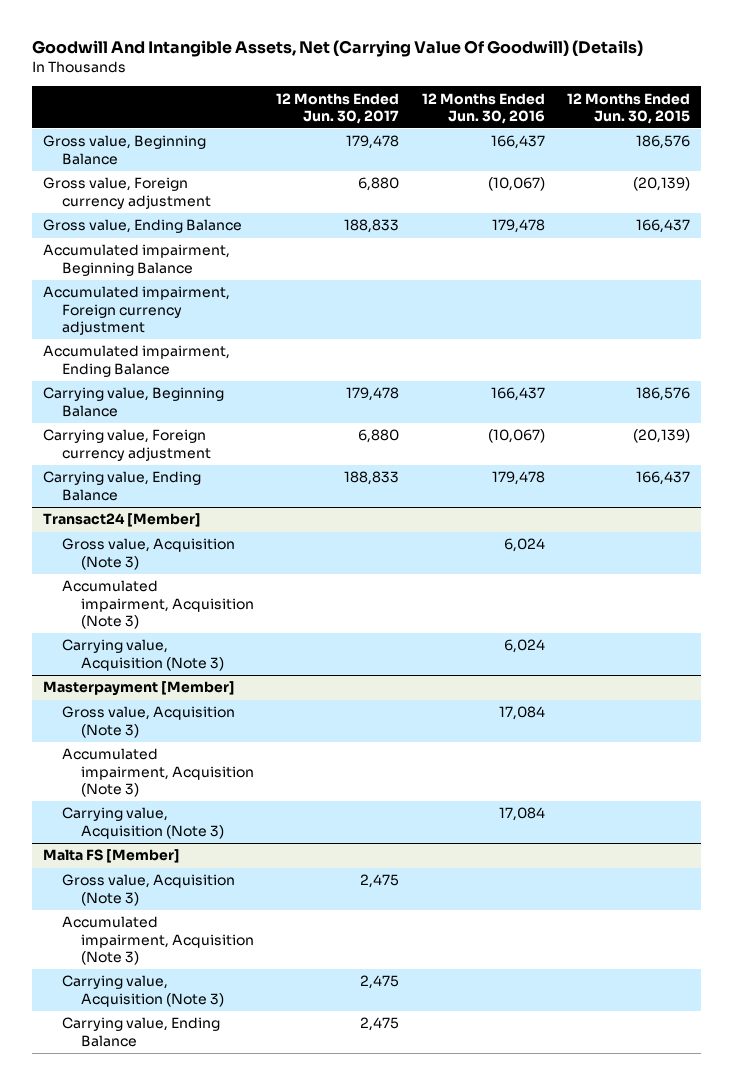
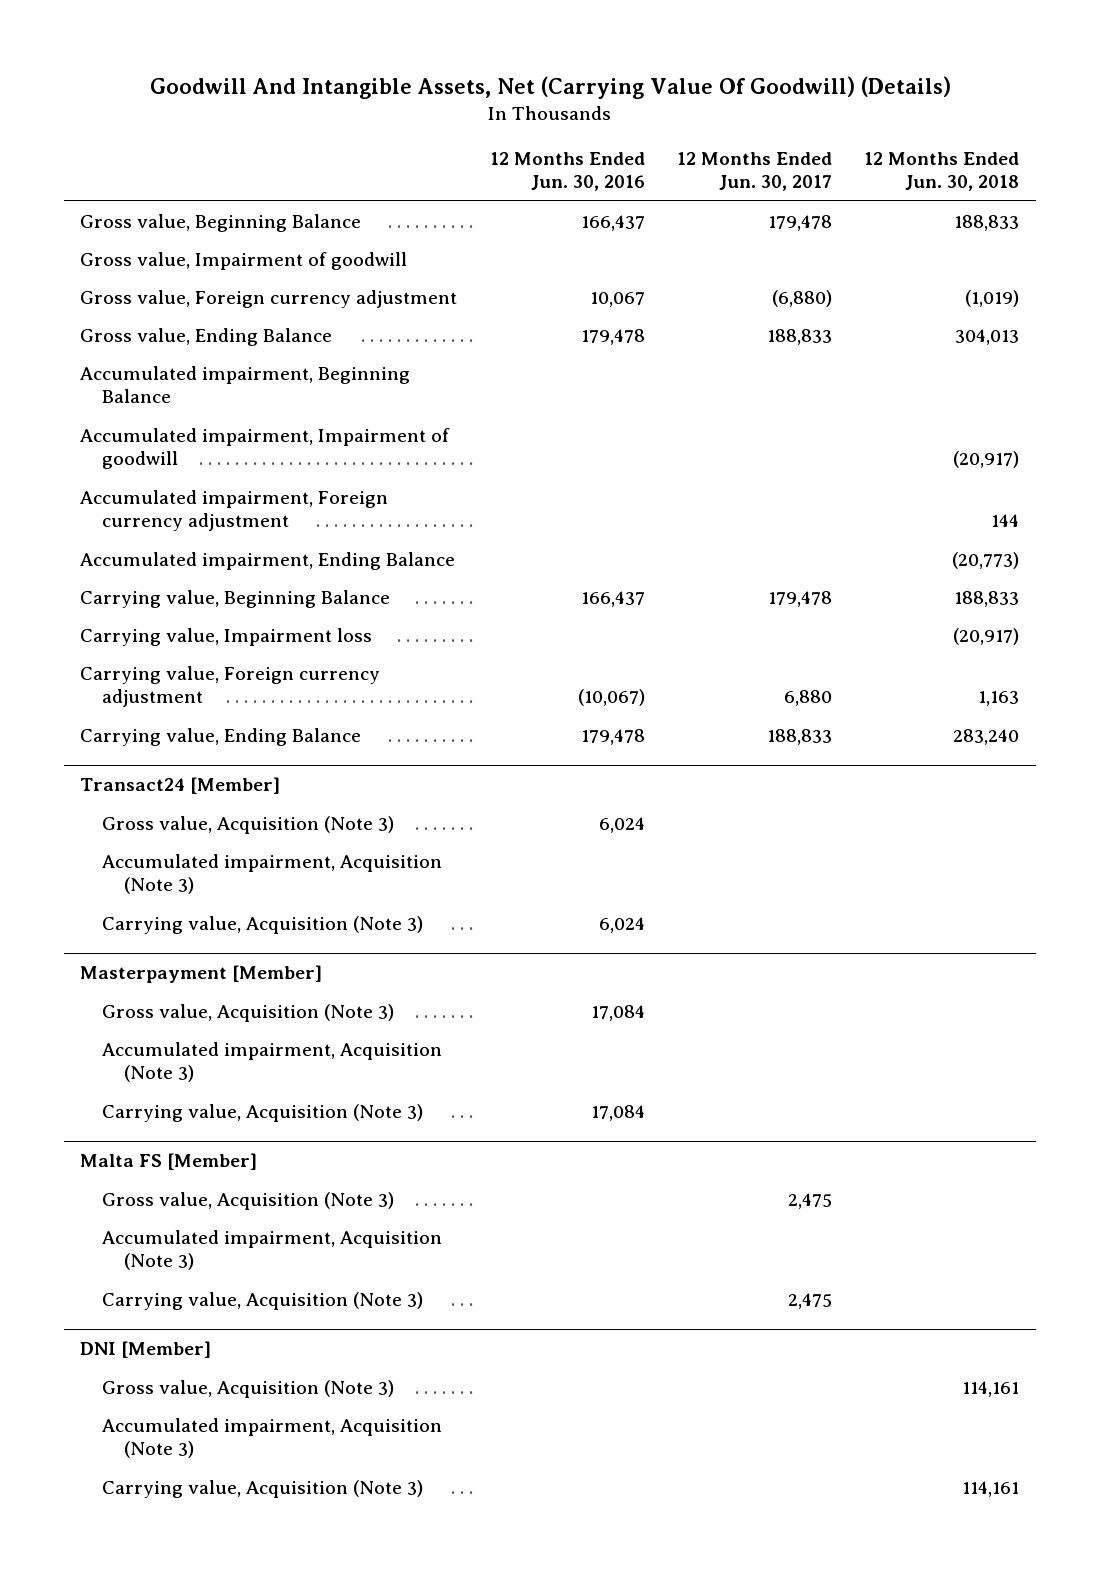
- | 12 Months Ended Jun. 30, 2017 | 12 Months Ended Jun. 30, 2016 | 12 Months Ended Jun. 30, 2015
+ | 12 Months Ended Jun. 30, 2016 | 12 Months Ended Jun. 30, 2017 | 12 Months Ended Jun. 30, 2018
- Gross value, Foreign currency adjustment | 6,880 | (10,067) | (20,139)
+ Gross value, Impairment of goodwill
+ Gross value, Foreign currency adjustment | 10,067 | (6,880) | (1,019)
+ Accumulated impairment, Impairment of goodwill | | | (20,917)
+ Carrying value, Impairment loss | | | (20,917)
@ Malta FS [Member]
- Carrying value, Ending Balance | 2,475 | |
+ DNI [Member]
+ Gross value, Acquisition (Note 3) | | | 114,161
+ Accumulated impairment, Acquisition (Note 3)
+ Carrying value, Acquisition (Note 3) | | | 114,161

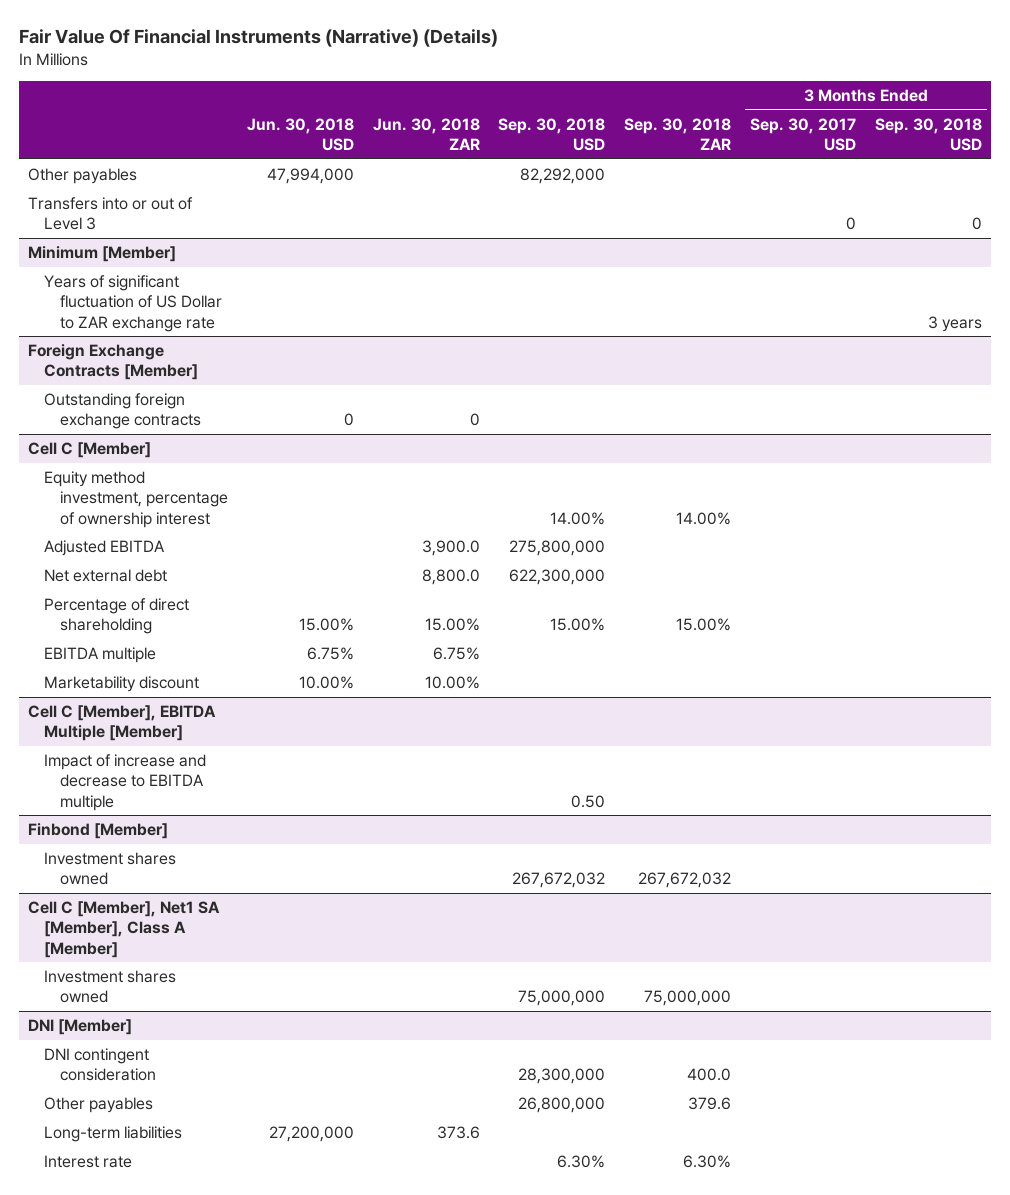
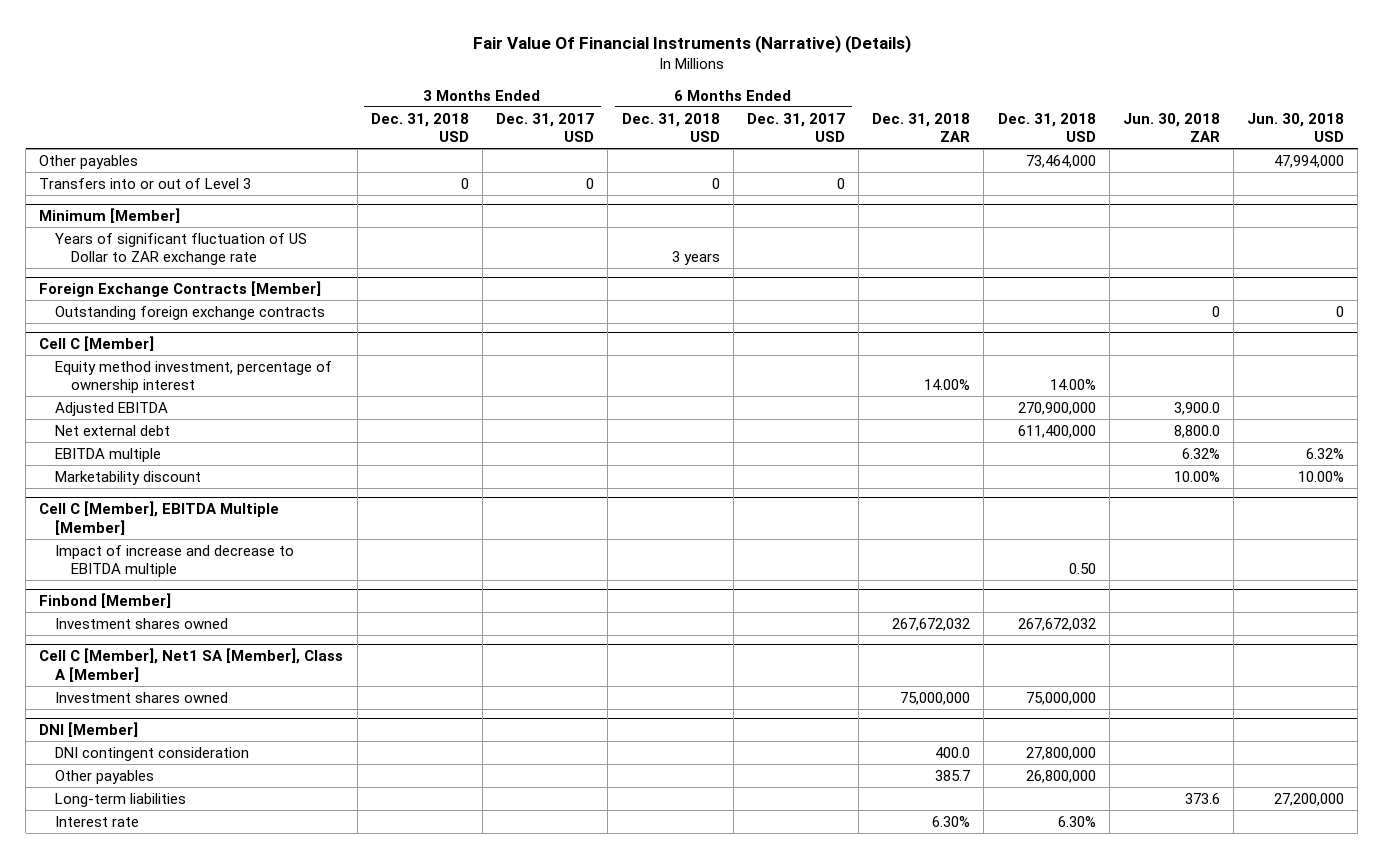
- | Jun. 30, 2018 USD | Jun. 30, 2018 ZAR | Sep. 30, 2018 USD | Sep. 30, 2018 ZAR | 3 Months Ended Sep. 30, 2017 USD | 3 Months Ended Sep. 30, 2018 USD
+ | 3 Months Ended Dec. 31, 2018 USD | 3 Months Ended Dec. 31, 2017 USD | 6 Months Ended Dec. 31, 2018 USD | 6 Months Ended Dec. 31, 2017 USD | Dec. 31, 2018 ZAR | Dec. 31, 2018 USD | Jun. 30, 2018 ZAR | Jun. 30, 2018 USD
@ Cell C [Member]
- Percentage of direct shareholding | 15.00% | 15.00% | 15.00% | 15.00% | |
- EBITDA multiple | 6.75% | 6.75% | | | |
+ EBITDA multiple | | | | | | | 6.32% | 6.32%

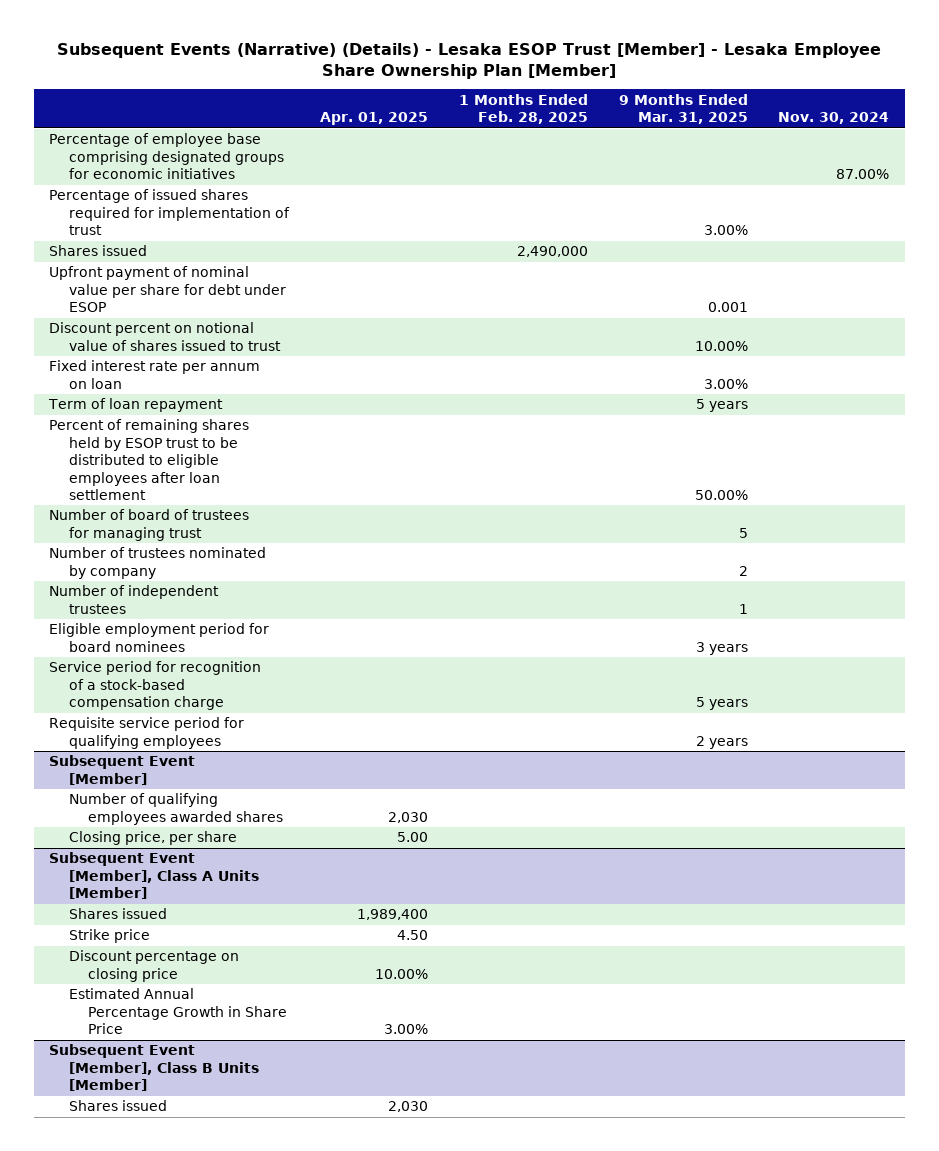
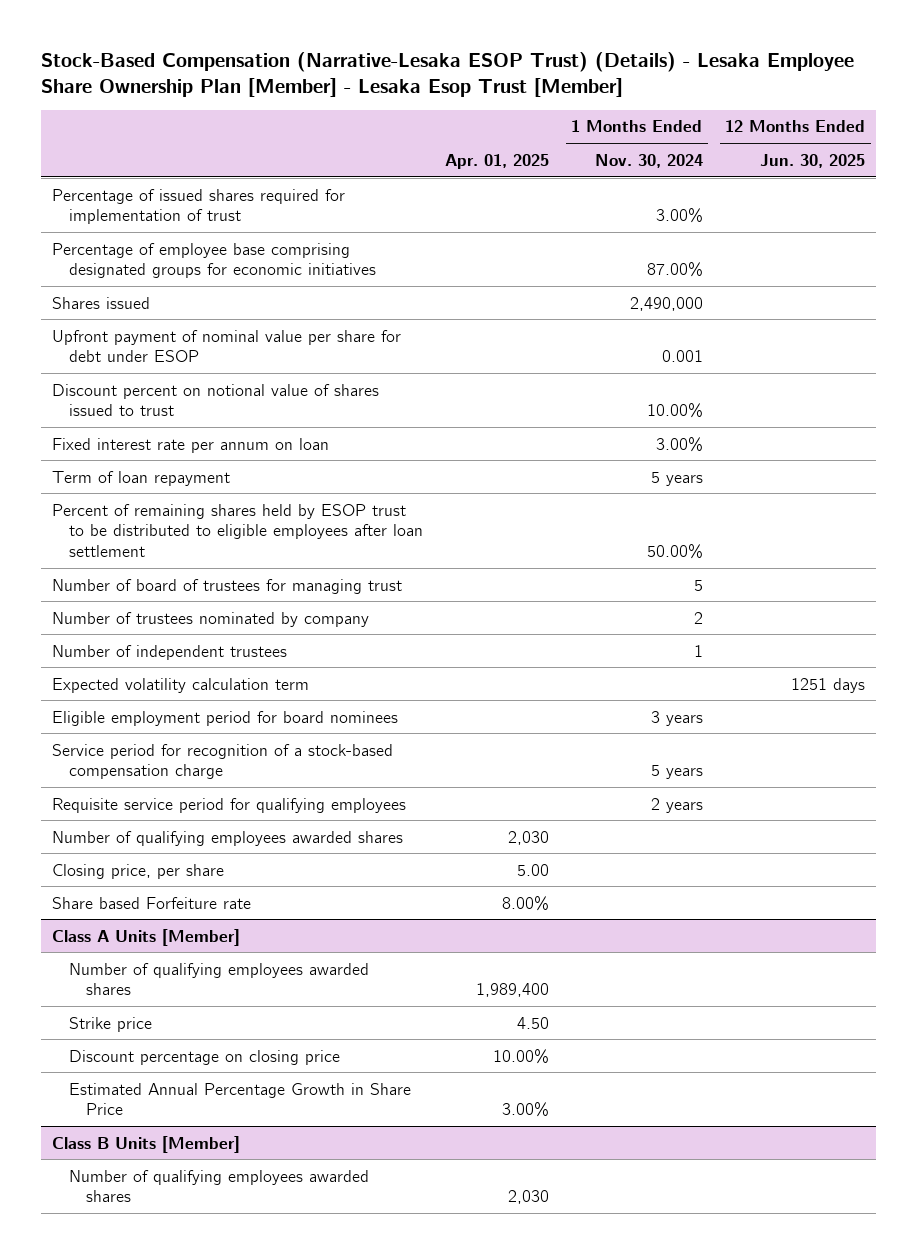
- Subsequent Events (Narrative) (Details) - Lesaka ESOP Trust [Member] - Lesaka Employee Share Ownership Plan [Member]
+ Stock-Based Compensation (Narrative-Lesaka ESOP Trust) (Details) - Lesaka Employee Share Ownership Plan [Member] - Lesaka Esop Trust [Member]
- | Apr. 01, 2025 | 1 Months Ended Feb. 28, 2025 | 9 Months Ended Mar. 31, 2025 | Nov. 30, 2024
+ | Apr. 01, 2025 | 1 Months Ended Nov. 30, 2024 | 12 Months Ended Jun. 30, 2025
moved down: Percentage of employee base comprising designated groups for economic initiatives | | 87.00% |
+ Expected volatility calculation term | | | 1251 days
- Subsequent Event [Member]
- Number of qualifying employees awarded shares | 2,030 | | |
- Closing price, per share | 5.00 | | |
- Subsequent Event [Member], Class A Units [Member]
- Shares issued | 1,989,400 | | |
+ Number of qualifying employees awarded shares | 2,030 | |
+ Closing price, per share | 5.00 | |
+ Share based Forfeiture rate | 8.00% | |
+ Class A Units [Member]
+ Number of qualifying employees awarded shares | 1,989,400 | |
- Subsequent Event [Member], Class B Units [Member]
- Shares issued | 2,030 | | |
+ Class B Units [Member]
+ Number of qualifying employees awarded shares | 2,030 | |

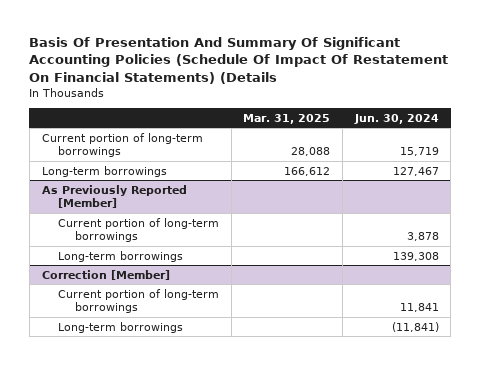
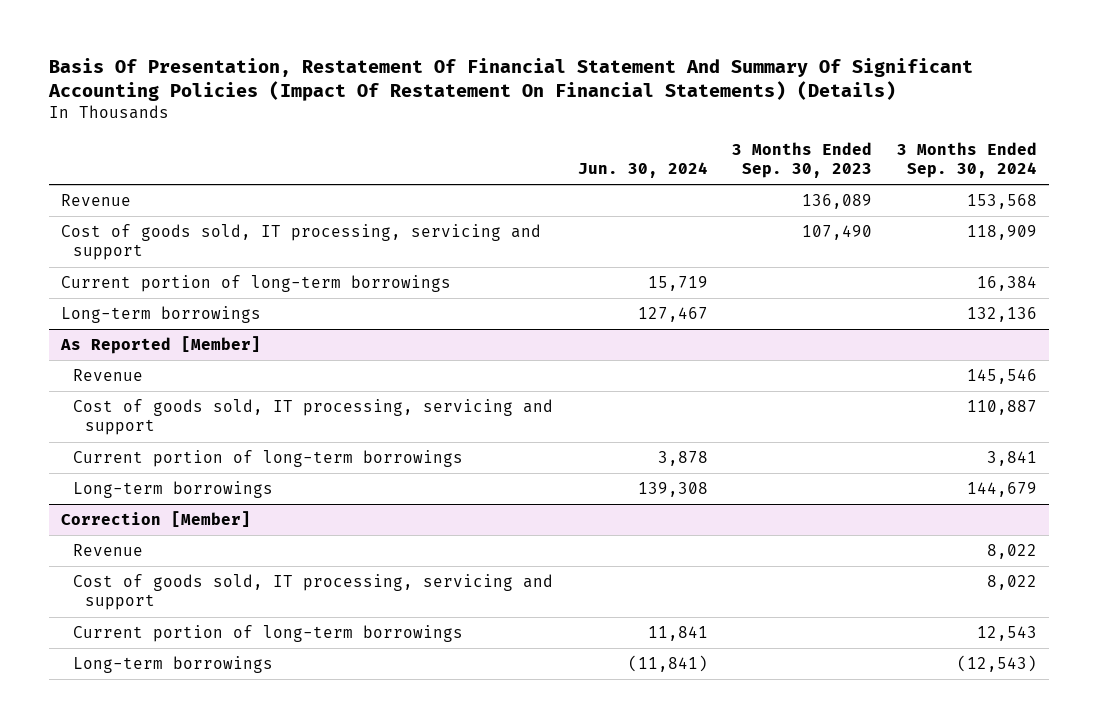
- Basis Of Presentation And Summary Of Significant Accounting Policies (Schedule Of Impact Of Restatement On Financial Statements) (Details
+ Basis Of Presentation, Restatement Of Financial Statement And Summary Of Significant Accounting Policies (Impact Of Restatement On Financial Statements) (Details)
- | Mar. 31, 2025 | Jun. 30, 2024
+ | Jun. 30, 2024 | 3 Months Ended Sep. 30, 2023 | 3 Months Ended Sep. 30, 2024
+ Revenue | | 136,089 | 153,568
+ Cost of goods sold, IT processing, servicing and support | | 107,490 | 118,909
- As Previously Reported [Member]
+ As Reported [Member]
+ Revenue | | | 145,546
+ Cost of goods sold, IT processing, servicing and support | | | 110,887
@ Correction [Member]
+ Revenue | | | 8,022
+ Cost of goods sold, IT processing, servicing and support | | | 8,022

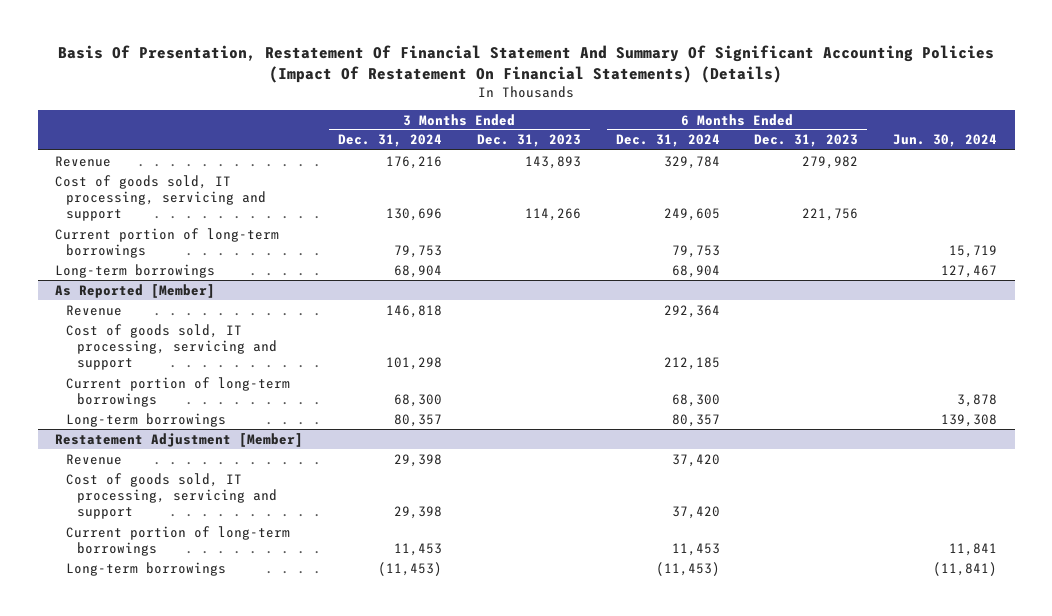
- | Jun. 30, 2024 | 3 Months Ended Sep. 30, 2023 | 3 Months Ended Sep. 30, 2024
+ | 3 Months Ended Dec. 31, 2024 | 3 Months Ended Dec. 31, 2023 | 6 Months Ended Dec. 31, 2024 | 6 Months Ended Dec. 31, 2023 | Jun. 30, 2024
- Correction [Member]
+ Restatement Adjustment [Member]

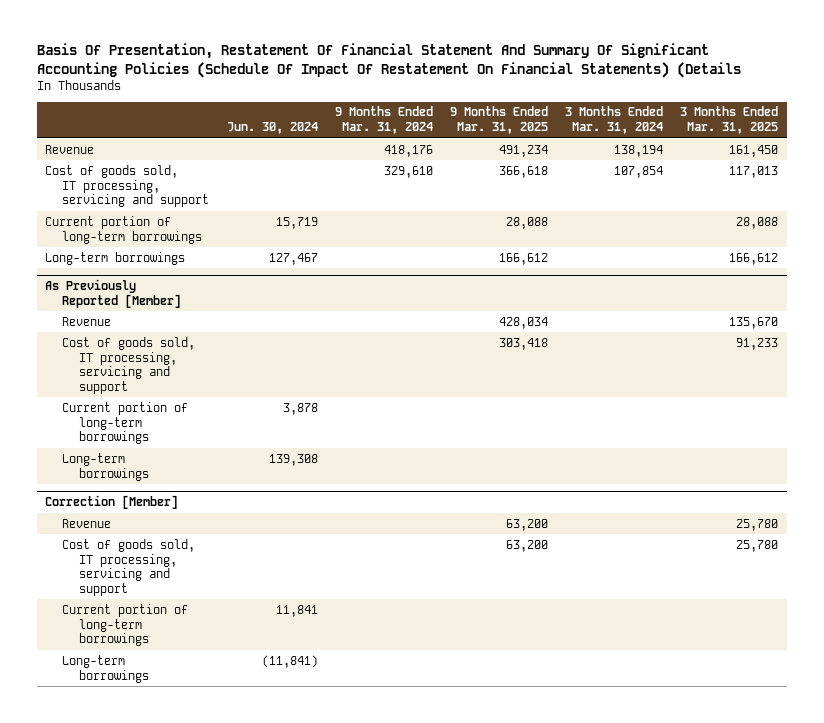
- Basis Of Presentation, Restatement Of Financial Statement And Summary Of Significant Accounting Policies (Impact Of Restatement On Financial Statements) (Details)
+ Basis Of Presentation, Restatement Of Financial Statement And Summary Of Significant Accounting Policies (Schedule Of Impact Of Restatement On Financial Statements) (Details
- | 3 Months Ended Dec. 31, 2024 | 3 Months Ended Dec. 31, 2023 | 6 Months Ended Dec. 31, 2024 | 6 Months Ended Dec. 31, 2023 | Jun. 30, 2024
+ | Jun. 30, 2024 | 9 Months Ended Mar. 31, 2024 | 9 Months Ended Mar. 31, 2025 | 3 Months Ended Mar. 31, 2024 | 3 Months Ended Mar. 31, 2025
- As Reported [Member]
+ As Previously Reported [Member]
- Restatement Adjustment [Member]
+ Correction [Member]

